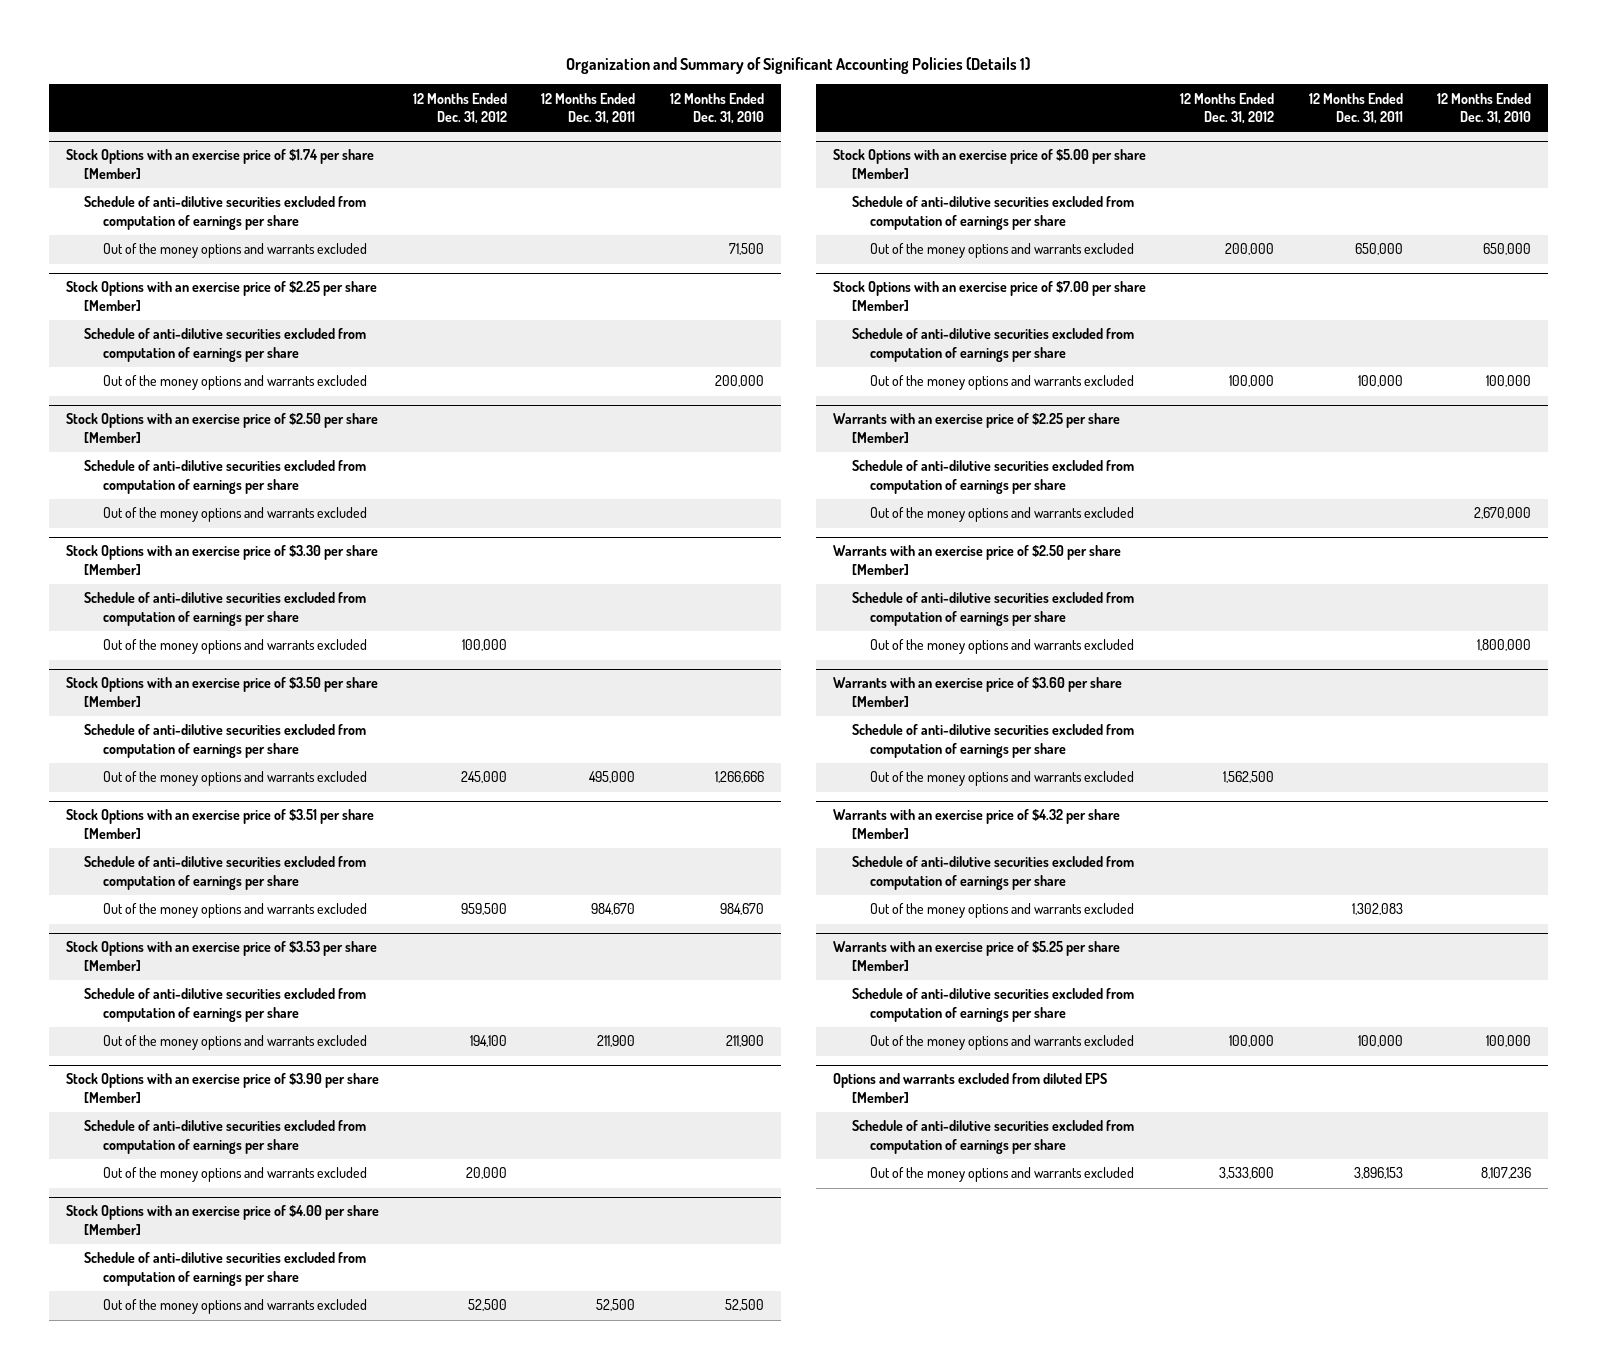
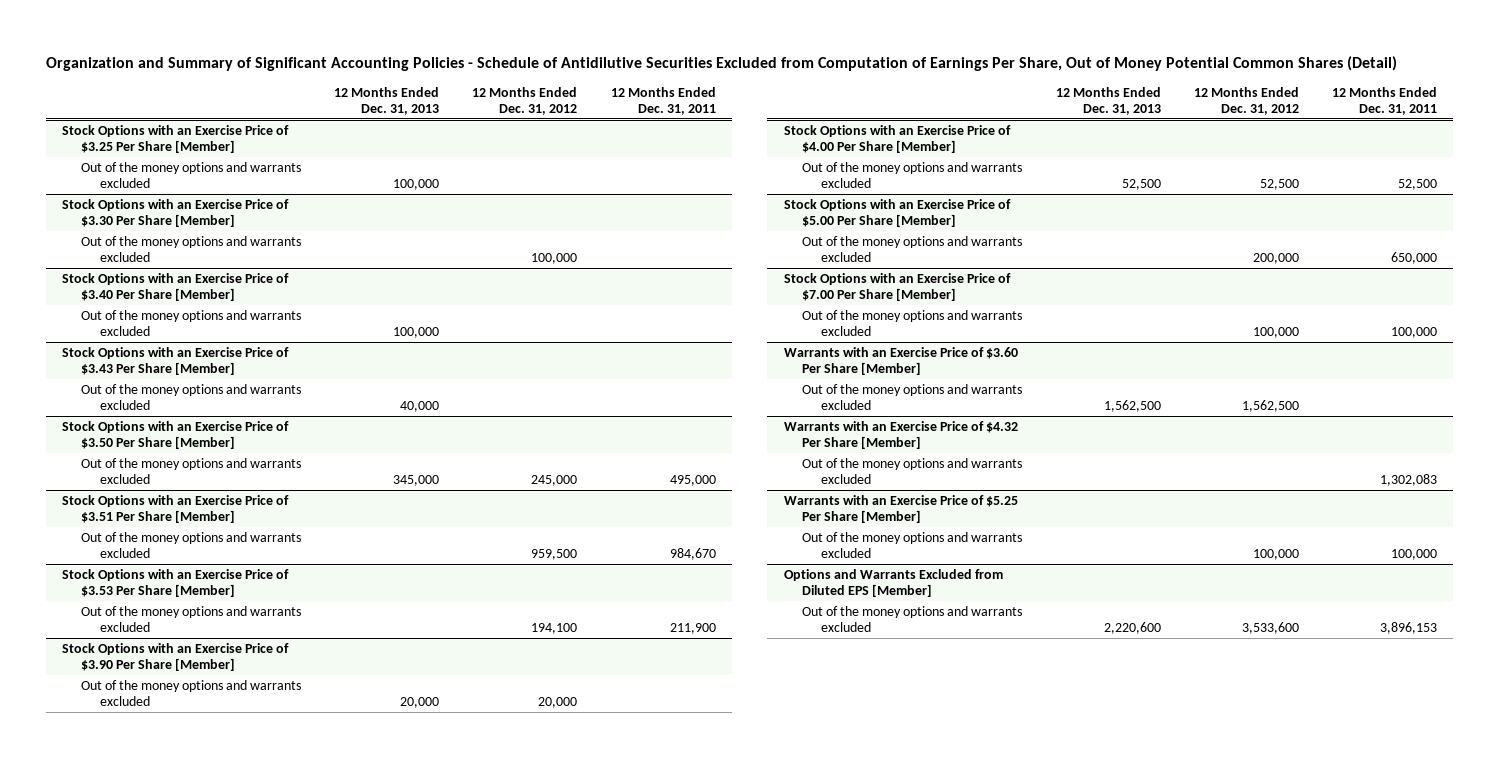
- Organization and Summary of Significant Accounting Policies (Details 1)
+ Organization and Summary of Significant Accounting Policies - Schedule of Antidilutive Securities Excluded from Computation of Earnings Per Share, Out of Money Potential Common Shares (Detail)
- | 12 Months Ended Dec. 31, 2012 | 12 Months Ended Dec. 31, 2011 | 12 Months Ended Dec. 31, 2010
+ | 12 Months Ended Dec. 31, 2013 | 12 Months Ended Dec. 31, 2012 | 12 Months Ended Dec. 31, 2011
- Stock Options with an exercise price of $1.74 per share [Member]
- Schedule of anti-dilutive securities excluded from computation of earnings per share
+ Stock Options with an Exercise Price of $3.25 Per Share [Member]
- Stock Options with an exercise price of $2.25 per share [Member]
- Schedule of anti-dilutive securities excluded from computation of earnings per share
+ Stock Options with an Exercise Price of $3.30 Per Share [Member]
+ Out of the money options and warrants excluded | | 100,000 |
+ Stock Options with an Exercise Price of $3.40 Per Share [Member]
- Stock Options with an exercise price of $2.50 per share [Member]
- Schedule of anti-dilutive securities excluded from computation of earnings per share
+ Stock Options with an Exercise Price of $3.43 Per Share [Member]
- Stock Options with an exercise price of $3.30 per share [Member]
- Schedule of anti-dilutive securities excluded from computation of earnings per share
- Out of the money options and warrants excluded | 100,000 | |
- Stock Options with an exercise price of $3.50 per share [Member]
- Schedule of anti-dilutive securities excluded from computation of earnings per share
+ Stock Options with an Exercise Price of $3.50 Per Share [Member]
- Stock Options with an exercise price of $3.51 per share [Member]
- Schedule of anti-dilutive securities excluded from computation of earnings per share
+ Stock Options with an Exercise Price of $3.51 Per Share [Member]
- Stock Options with an exercise price of $3.53 per share [Member]
- Schedule of anti-dilutive securities excluded from computation of earnings per share
+ Stock Options with an Exercise Price of $3.53 Per Share [Member]
- Stock Options with an exercise price of $3.90 per share [Member]
- Schedule of anti-dilutive securities excluded from computation of earnings per share
+ Stock Options with an Exercise Price of $3.90 Per Share [Member]
- Stock Options with an exercise price of $4.00 per share [Member]
- Schedule of anti-dilutive securities excluded from computation of earnings per share
+ Stock Options with an Exercise Price of $4.00 Per Share [Member]
- Stock Options with an exercise price of $5.00 per share [Member]
- Schedule of anti-dilutive securities excluded from computation of earnings per share
+ Stock Options with an Exercise Price of $5.00 Per Share [Member]
- Stock Options with an exercise price of $7.00 per share [Member]
- Schedule of anti-dilutive securities excluded from computation of earnings per share
+ Stock Options with an Exercise Price of $7.00 Per Share [Member]
- Warrants with an exercise price of $2.25 per share [Member]
- Schedule of anti-dilutive securities excluded from computation of earnings per share
- Out of the money options and warrants excluded | | | 2,670,000
- Warrants with an exercise price of $2.50 per share [Member]
- Schedule of anti-dilutive securities excluded from computation of earnings per share
- Out of the money options and warrants excluded | | | 1,800,000
- Warrants with an exercise price of $3.60 per share [Member]
- Schedule of anti-dilutive securities excluded from computation of earnings per share
+ Warrants with an Exercise Price of $3.60 Per Share [Member]
- Warrants with an exercise price of $4.32 per share [Member]
- Schedule of anti-dilutive securities excluded from computation of earnings per share
+ Warrants with an Exercise Price of $4.32 Per Share [Member]
- Warrants with an exercise price of $5.25 per share [Member]
- Schedule of anti-dilutive securities excluded from computation of earnings per share
+ Warrants with an Exercise Price of $5.25 Per Share [Member]
- Options and warrants excluded from diluted EPS [Member]
- Schedule of anti-dilutive securities excluded from computation of earnings per share
+ Options and Warrants Excluded from Diluted EPS [Member]

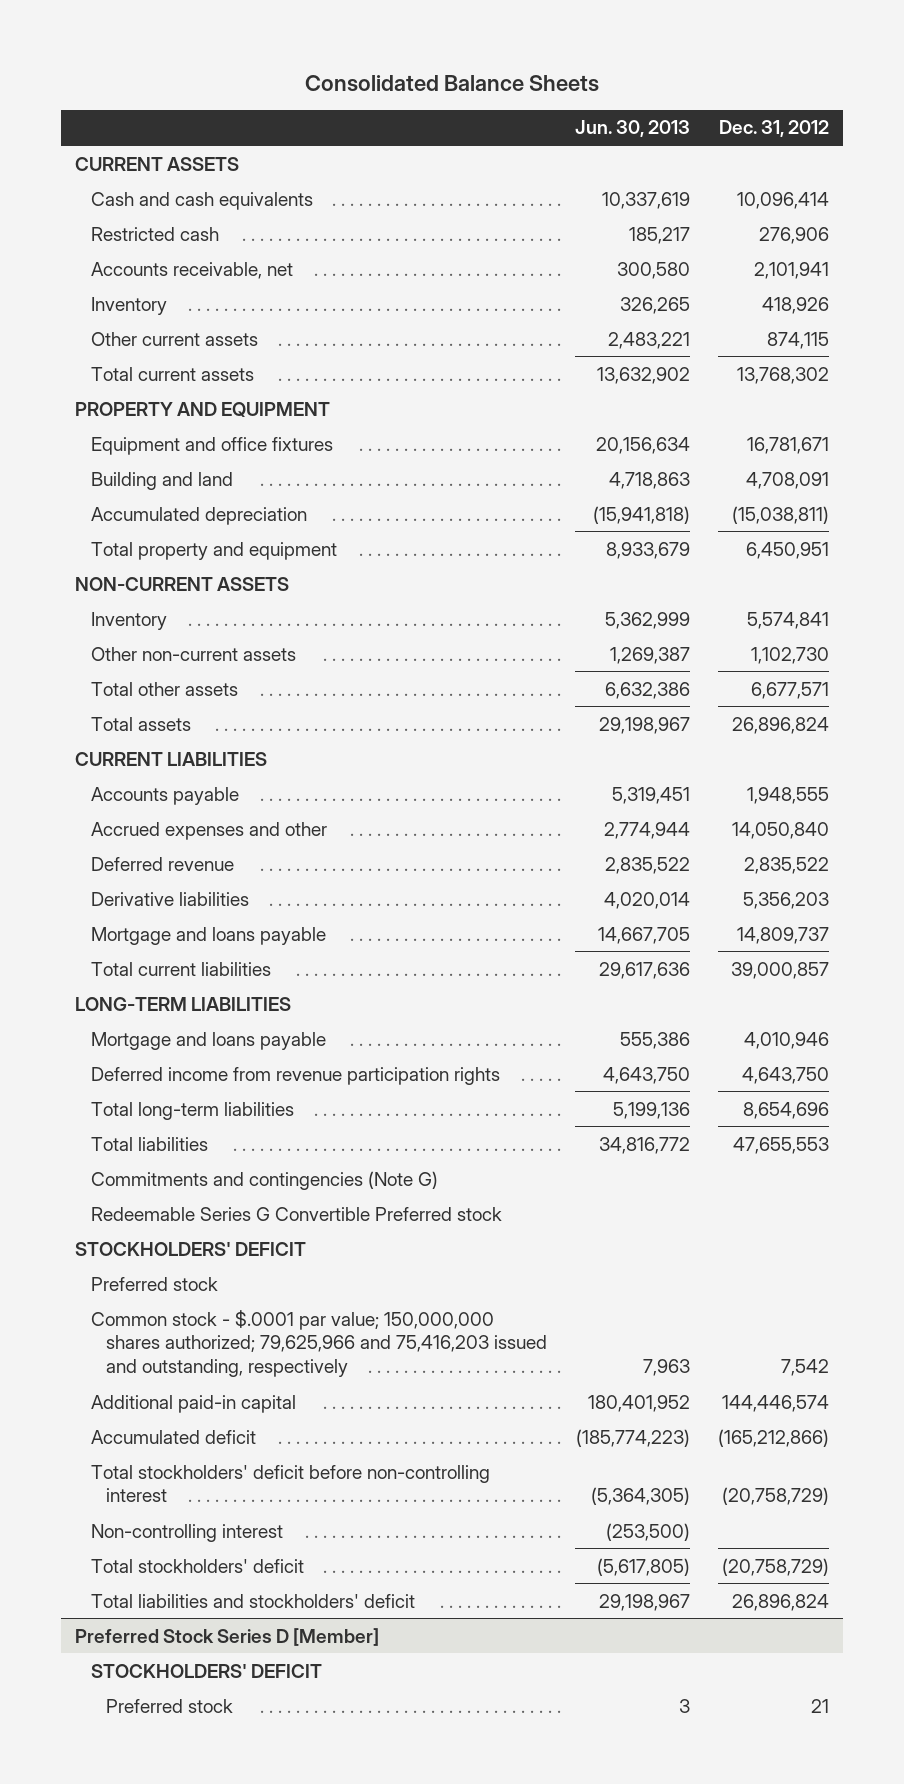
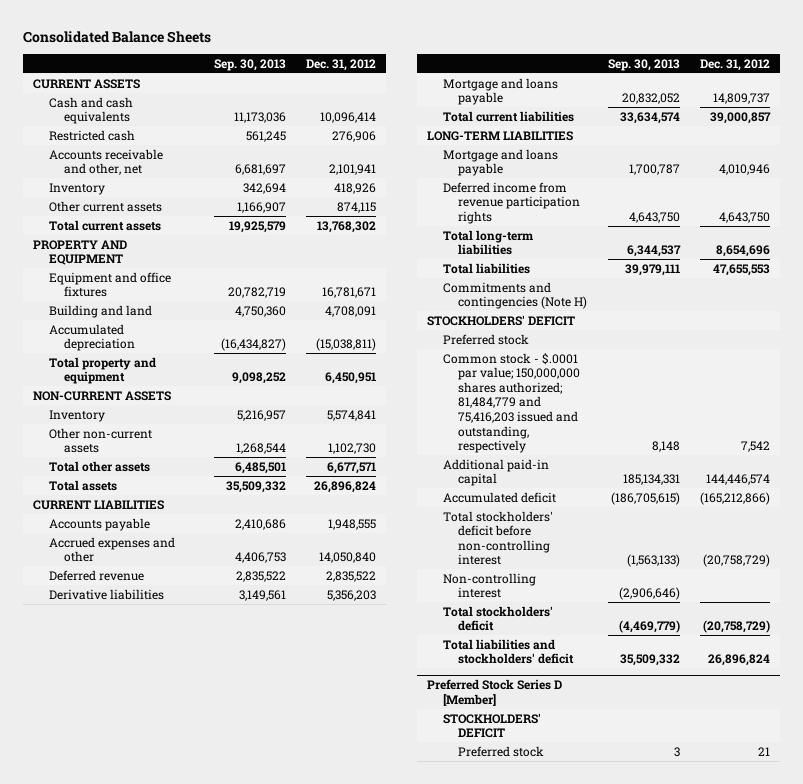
- | Jun. 30, 2013 | Dec. 31, 2012
+ | Sep. 30, 2013 | Dec. 31, 2012
- Accounts receivable, net | 300,580 | 2,101,941
+ Accounts receivable and other, net | 6,681,697 | 2,101,941
- Commitments and contingencies (Note G)
- Redeemable Series G Convertible Preferred stock
+ Commitments and contingencies (Note H)
- Common stock - $.0001 par value; 150,000,000 shares authorized; 79,625,966 and 75,416,203 issued and outstanding, respectively | 7,963 | 7,542
+ Common stock - $.0001 par value; 150,000,000 shares authorized; 81,484,779 and 75,416,203 issued and outstanding, respectively | 8,148 | 7,542

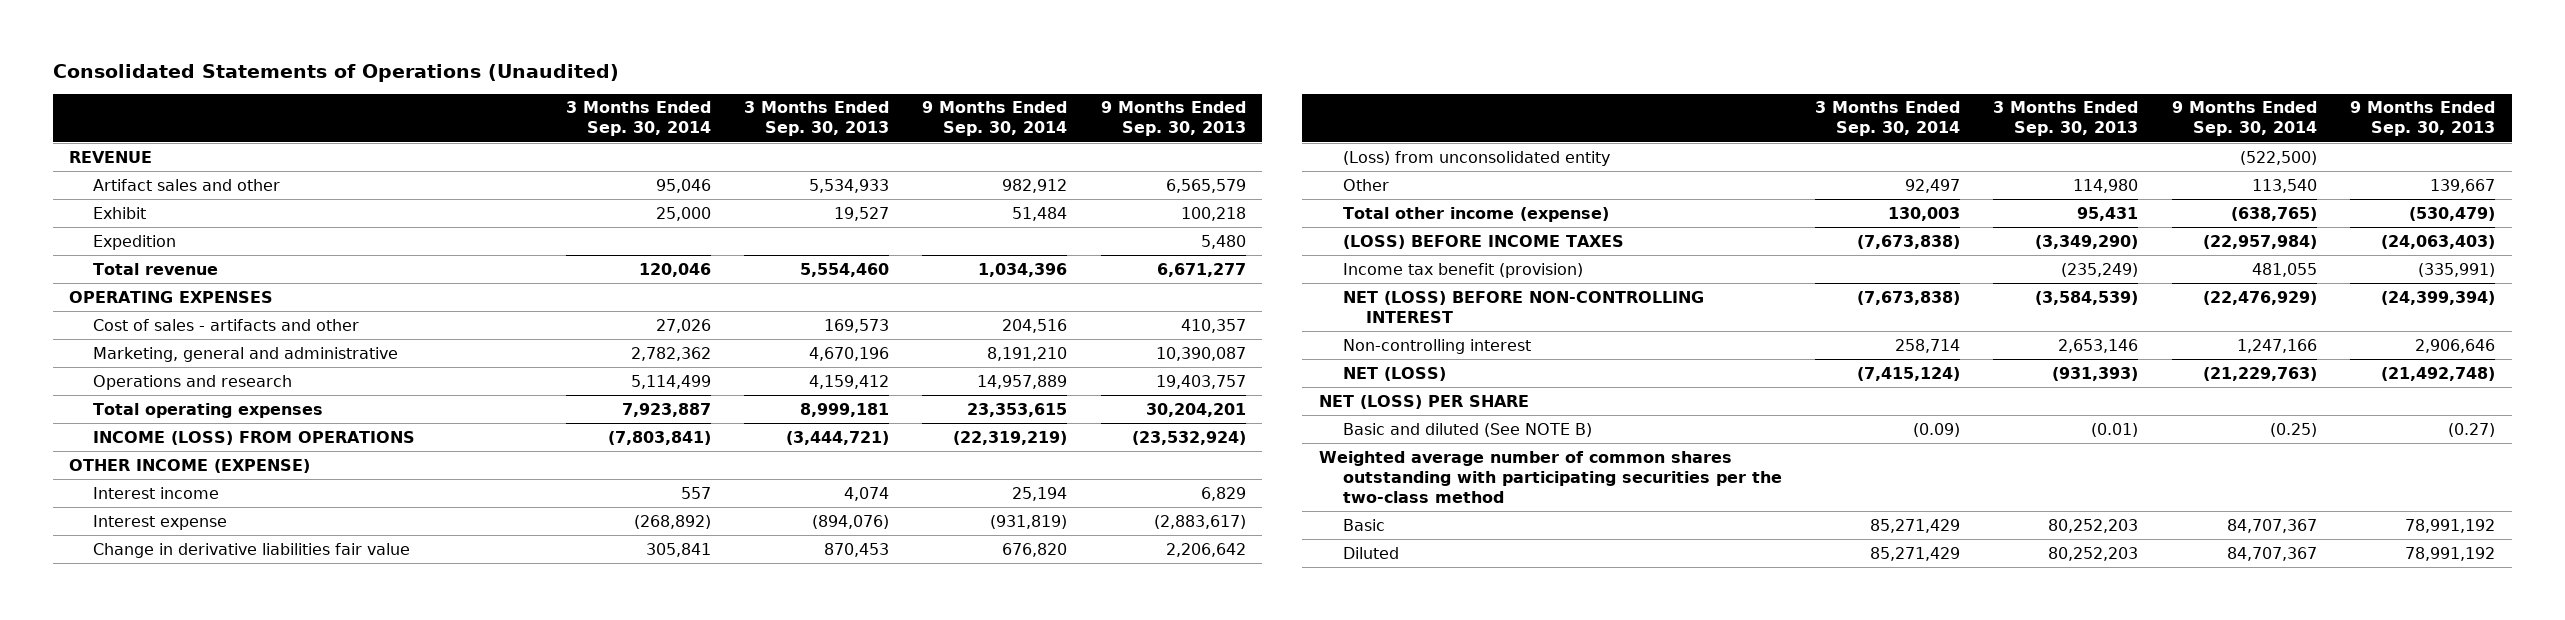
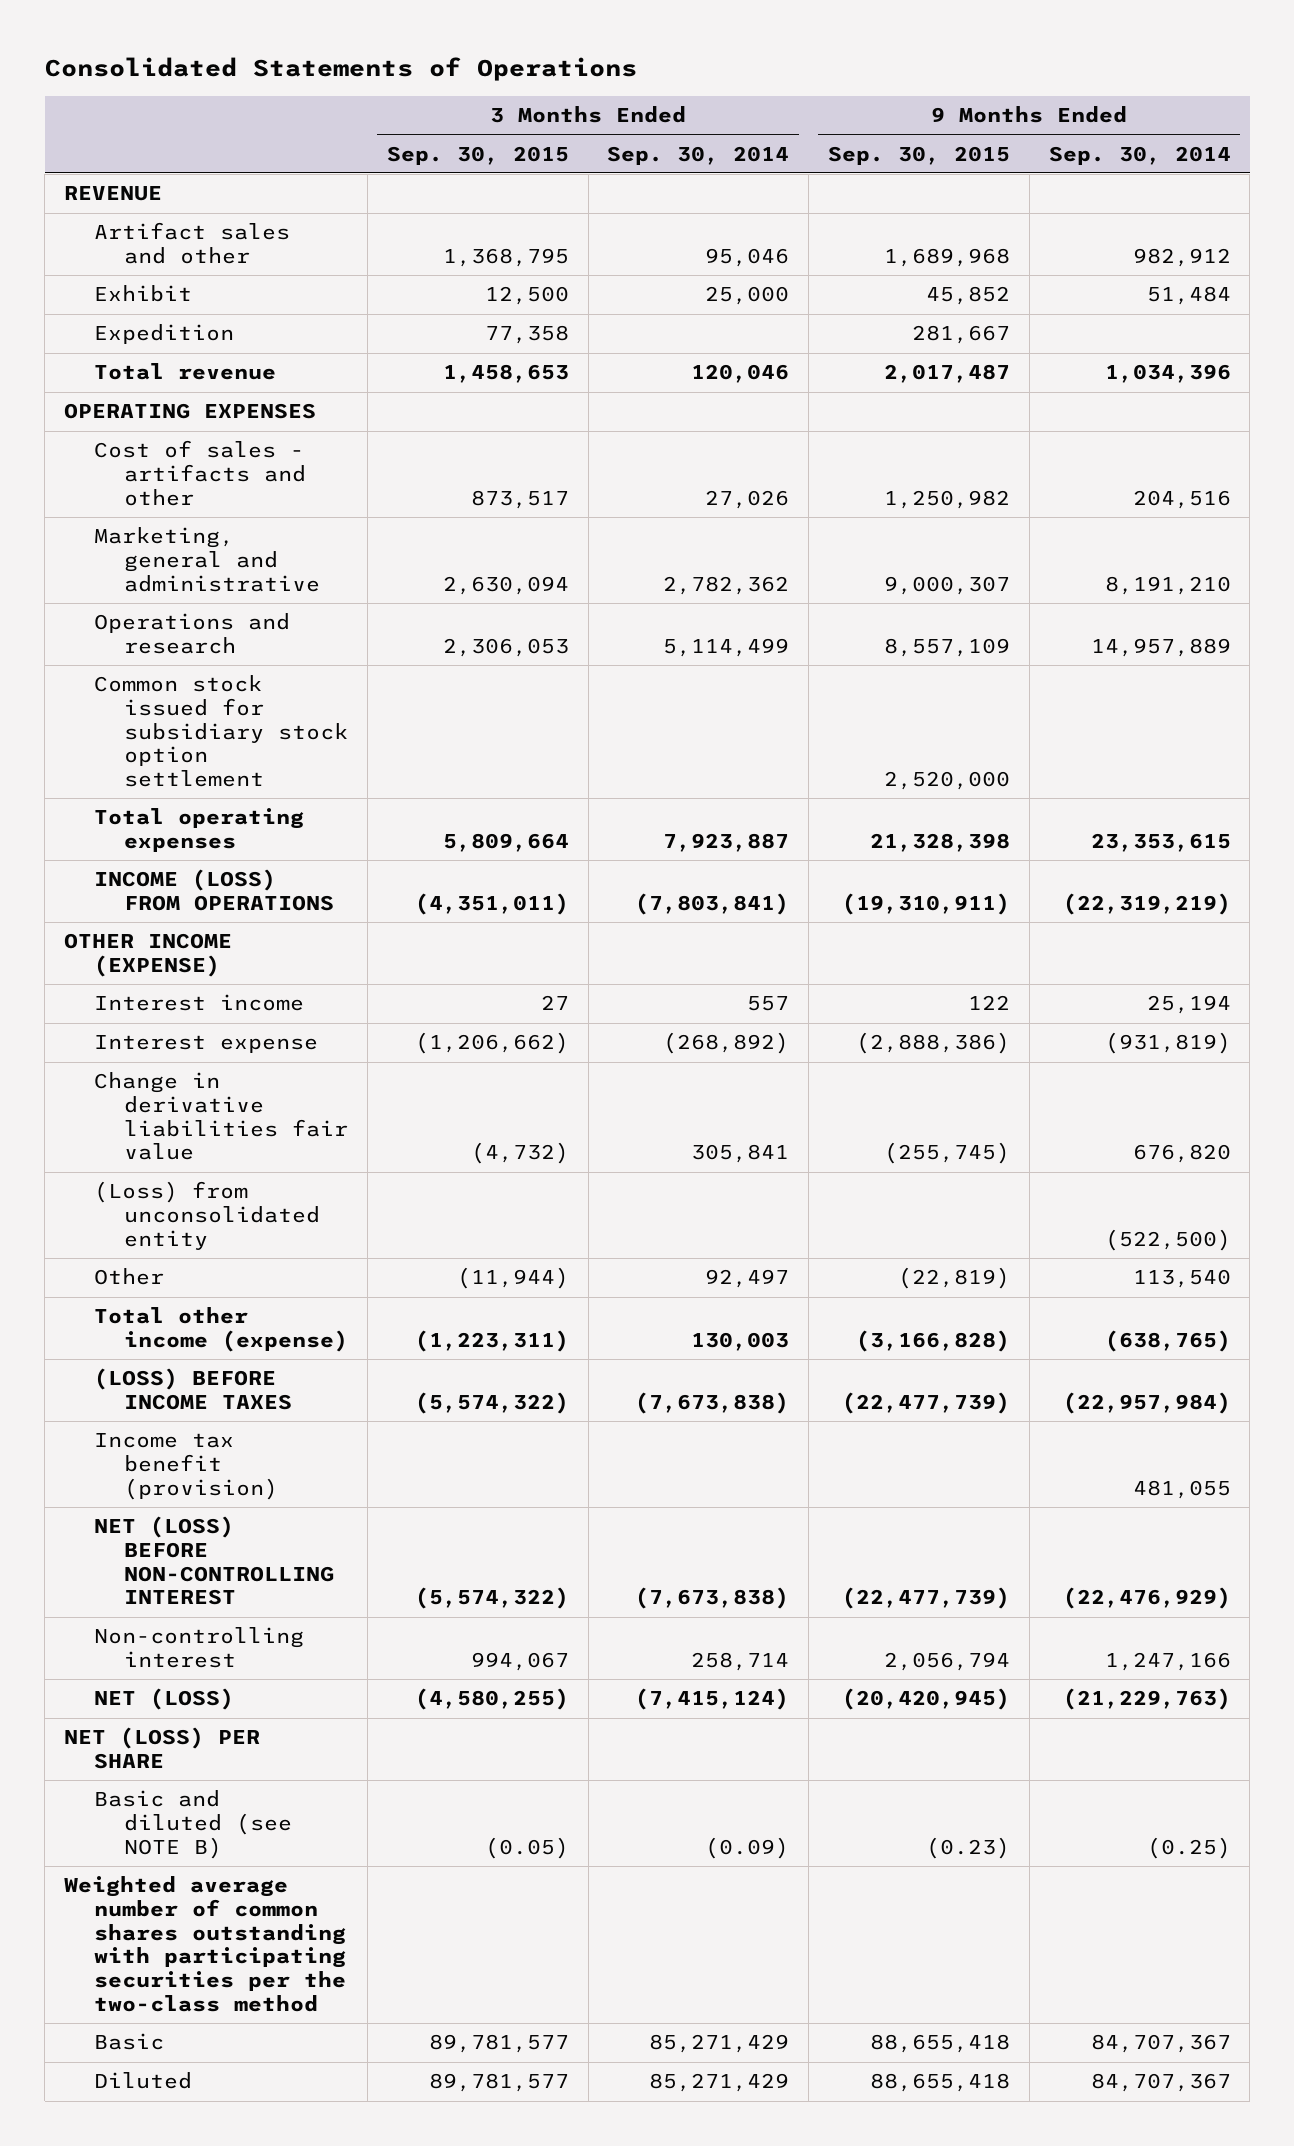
- Consolidated Statements of Operations (Unaudited)
+ Consolidated Statements of Operations
- | 3 Months Ended Sep. 30, 2014 | 3 Months Ended Sep. 30, 2013 | 9 Months Ended Sep. 30, 2014 | 9 Months Ended Sep. 30, 2013
+ | 3 Months Ended Sep. 30, 2015 | 3 Months Ended Sep. 30, 2014 | 9 Months Ended Sep. 30, 2015 | 9 Months Ended Sep. 30, 2014
+ Common stock issued for subsidiary stock option settlement | | | 2,520,000 |
- Basic and diluted (See NOTE B) | (0.09) | (0.01) | (0.25) | (0.27)
+ Basic and diluted (see NOTE B) | (0.05) | (0.09) | (0.23) | (0.25)

